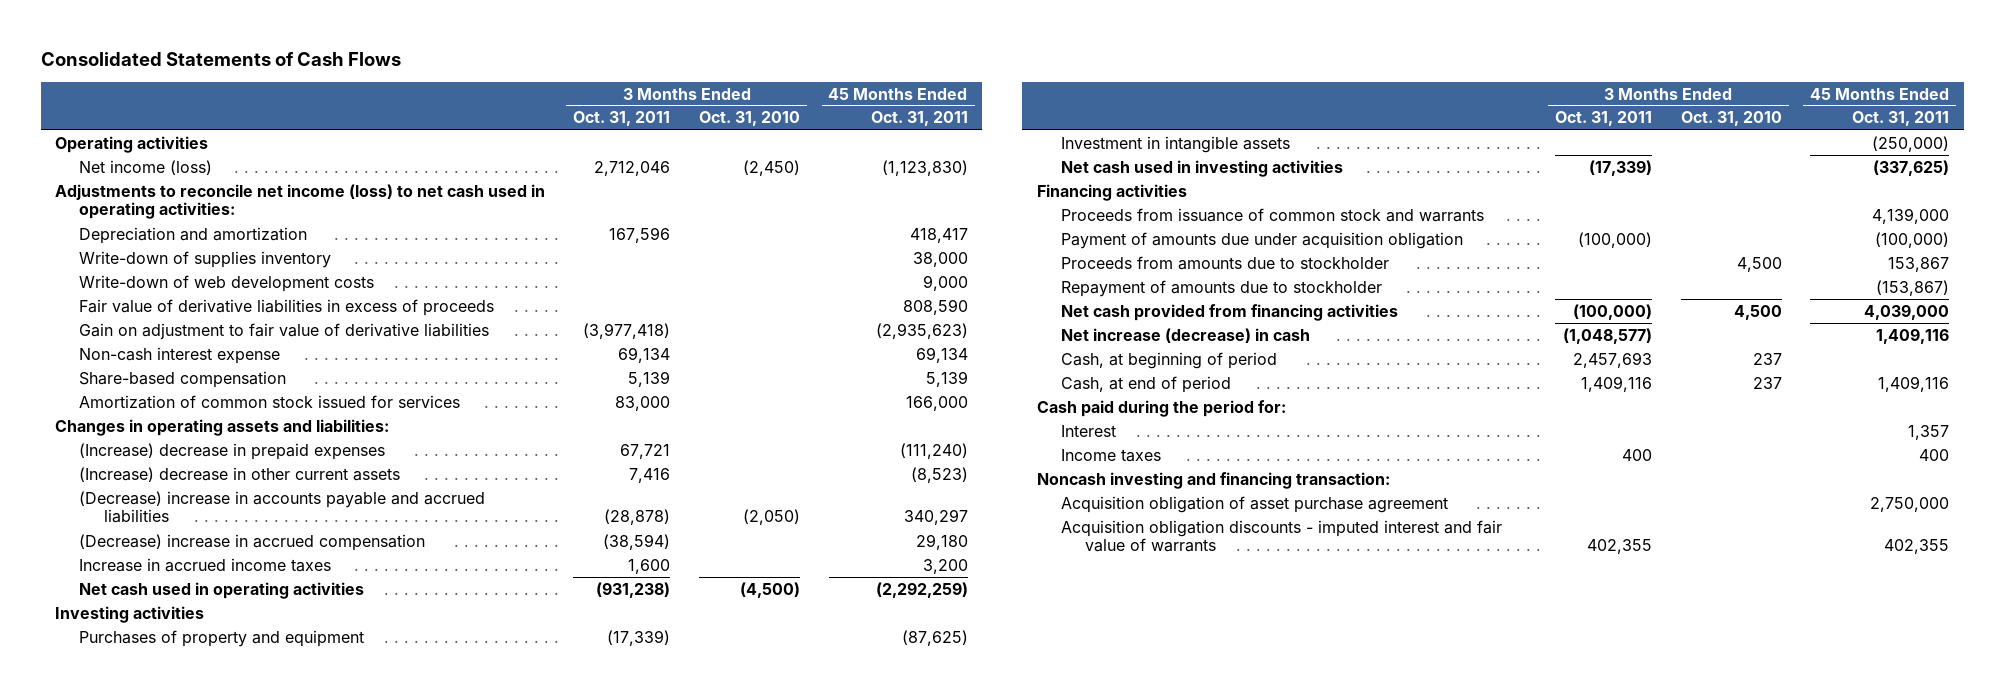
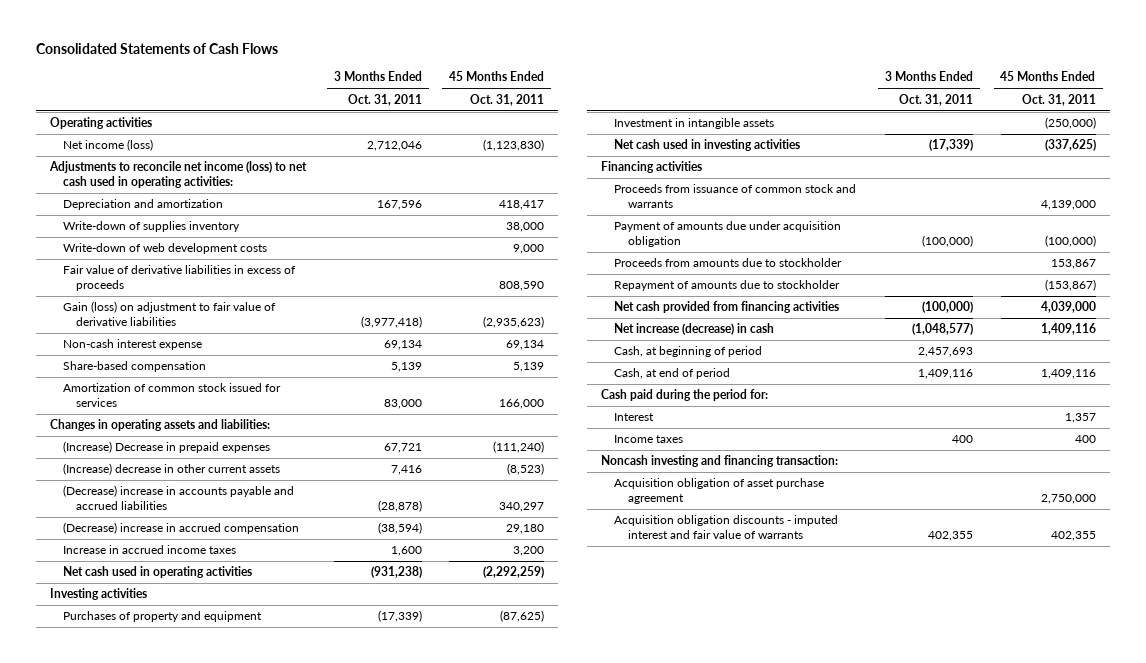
- | 3 Months Ended Oct. 31, 2011 | 3 Months Ended Oct. 31, 2010 | 45 Months Ended Oct. 31, 2011
+ | 3 Months Ended Oct. 31, 2011 | 45 Months Ended Oct. 31, 2011
- Gain on adjustment to fair value of derivative liabilities | (3,977,418) | | (2,935,623)
+ Gain (loss) on adjustment to fair value of derivative liabilities | (3,977,418) | (2,935,623)
- (Increase) decrease in prepaid expenses | 67,721 | | (111,240)
+ (Increase) Decrease in prepaid expenses | 67,721 | (111,240)

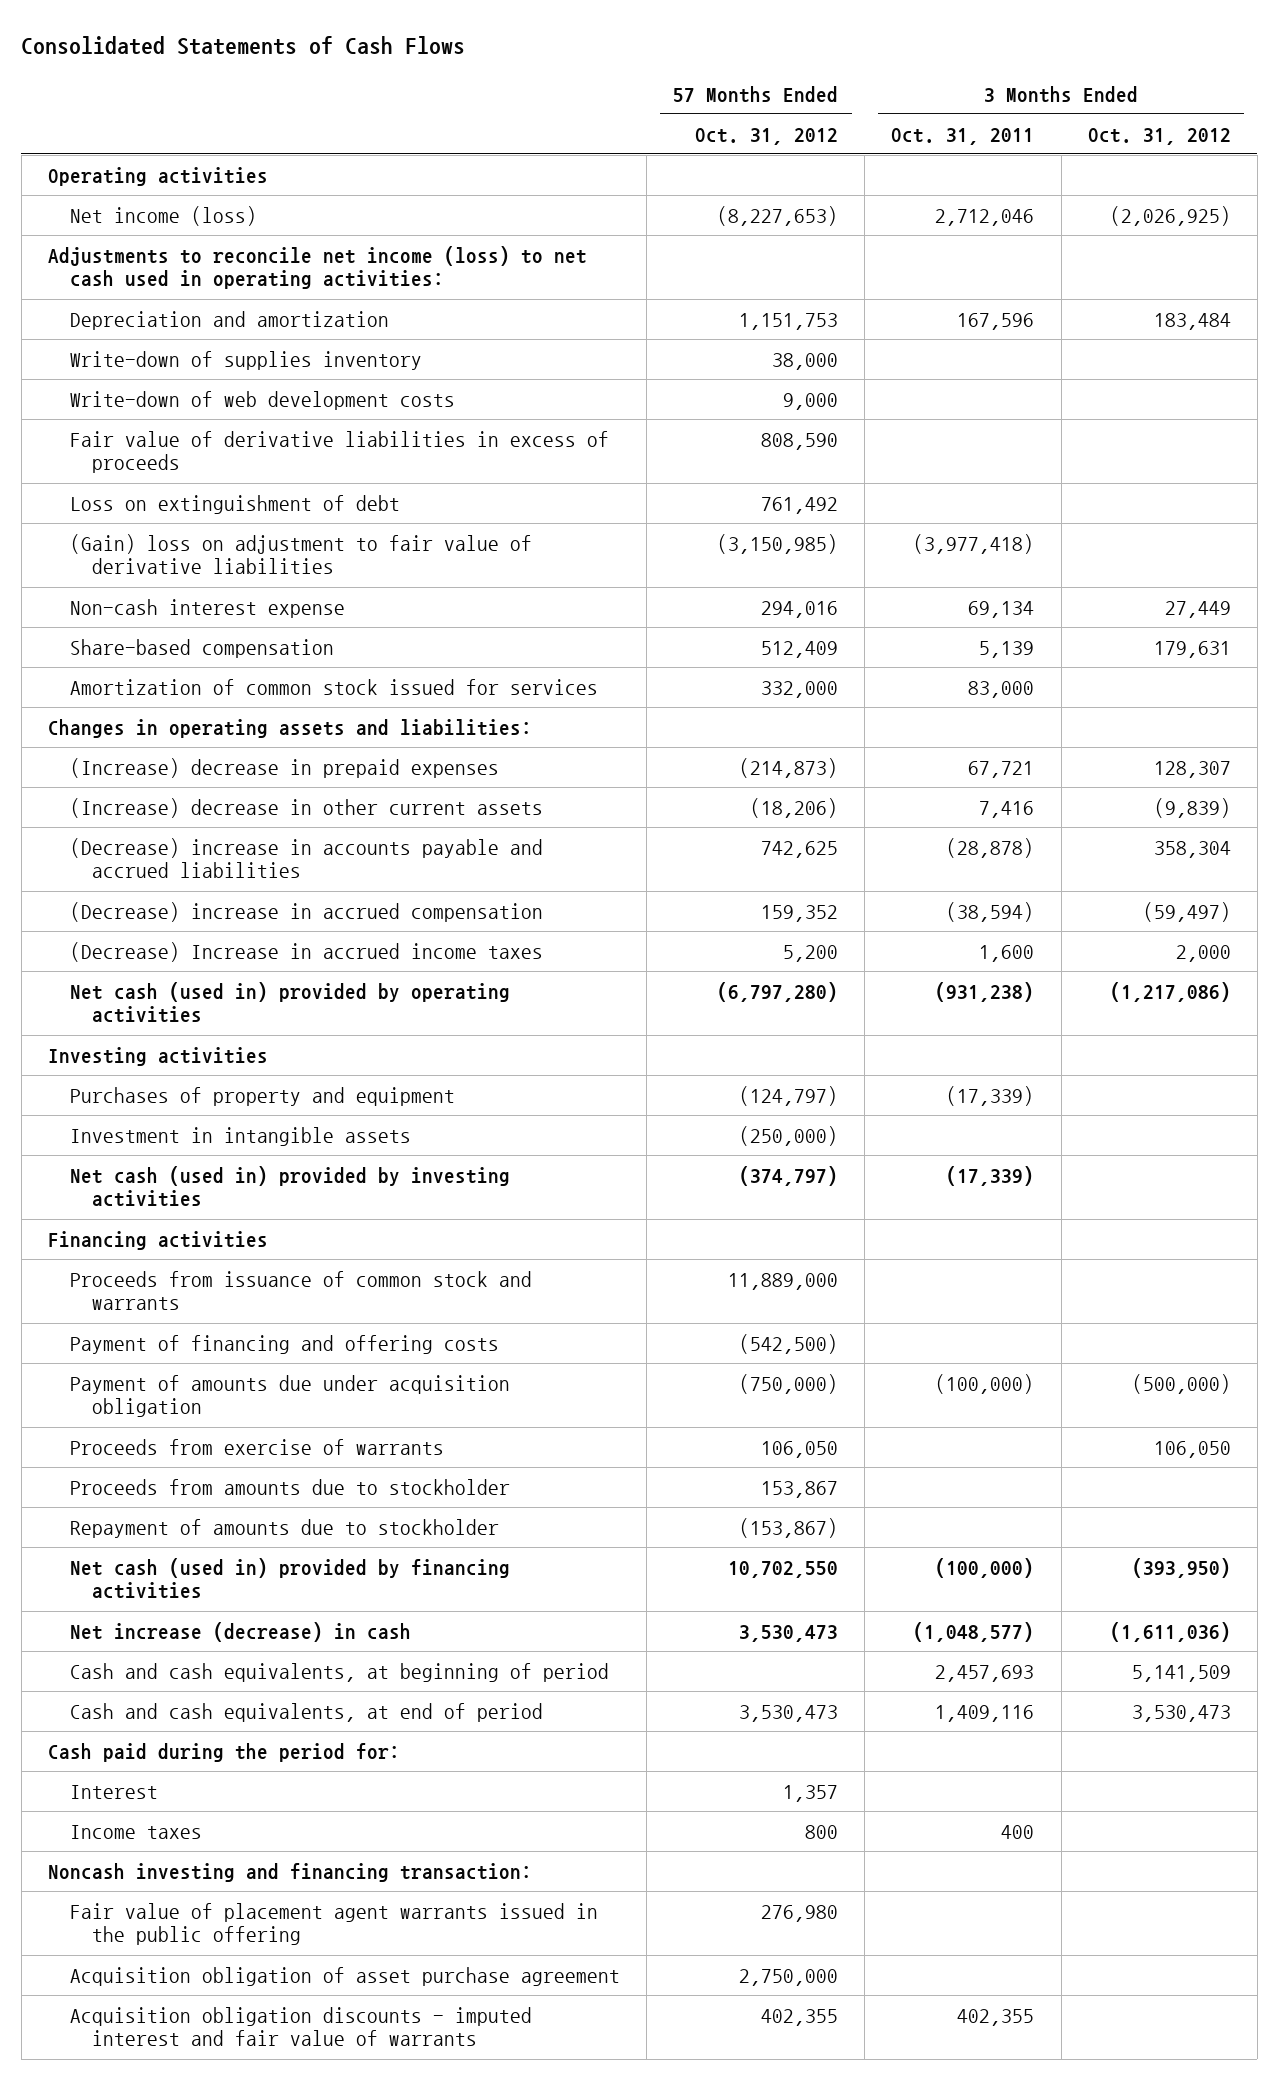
- | 3 Months Ended Oct. 31, 2011 | 45 Months Ended Oct. 31, 2011
+ | 57 Months Ended Oct. 31, 2012 | 3 Months Ended Oct. 31, 2011 | 3 Months Ended Oct. 31, 2012
- Gain (loss) on adjustment to fair value of derivative liabilities | (3,977,418) | (2,935,623)
+ Loss on extinguishment of debt | 761,492 | |
+ (Gain) loss on adjustment to fair value of derivative liabilities | (3,150,985) | (3,977,418) |
- (Increase) Decrease in prepaid expenses | 67,721 | (111,240)
+ (Increase) decrease in prepaid expenses | (214,873) | 67,721 | 128,307
- Increase in accrued income taxes | 1,600 | 3,200
- Net cash used in operating activities | (931,238) | (2,292,259)
+ (Decrease) Increase in accrued income taxes | 5,200 | 1,600 | 2,000
+ Net cash (used in) provided by operating activities | (6,797,280) | (931,238) | (1,217,086)
- Net cash used in investing activities | (17,339) | (337,625)
+ Net cash (used in) provided by investing activities | (374,797) | (17,339) |
+ Payment of financing and offering costs | (542,500) | |
+ Proceeds from exercise of warrants | 106,050 | | 106,050
- Net cash provided from financing activities | (100,000) | 4,039,000
+ Net cash (used in) provided by financing activities | 10,702,550 | (100,000) | (393,950)
- Cash, at beginning of period | 2,457,693 |
- Cash, at end of period | 1,409,116 | 1,409,116
+ Cash and cash equivalents, at beginning of period | | 2,457,693 | 5,141,509
+ Cash and cash equivalents, at end of period | 3,530,473 | 1,409,116 | 3,530,473
+ Fair value of placement agent warrants issued in the public offering | 276,980 | |

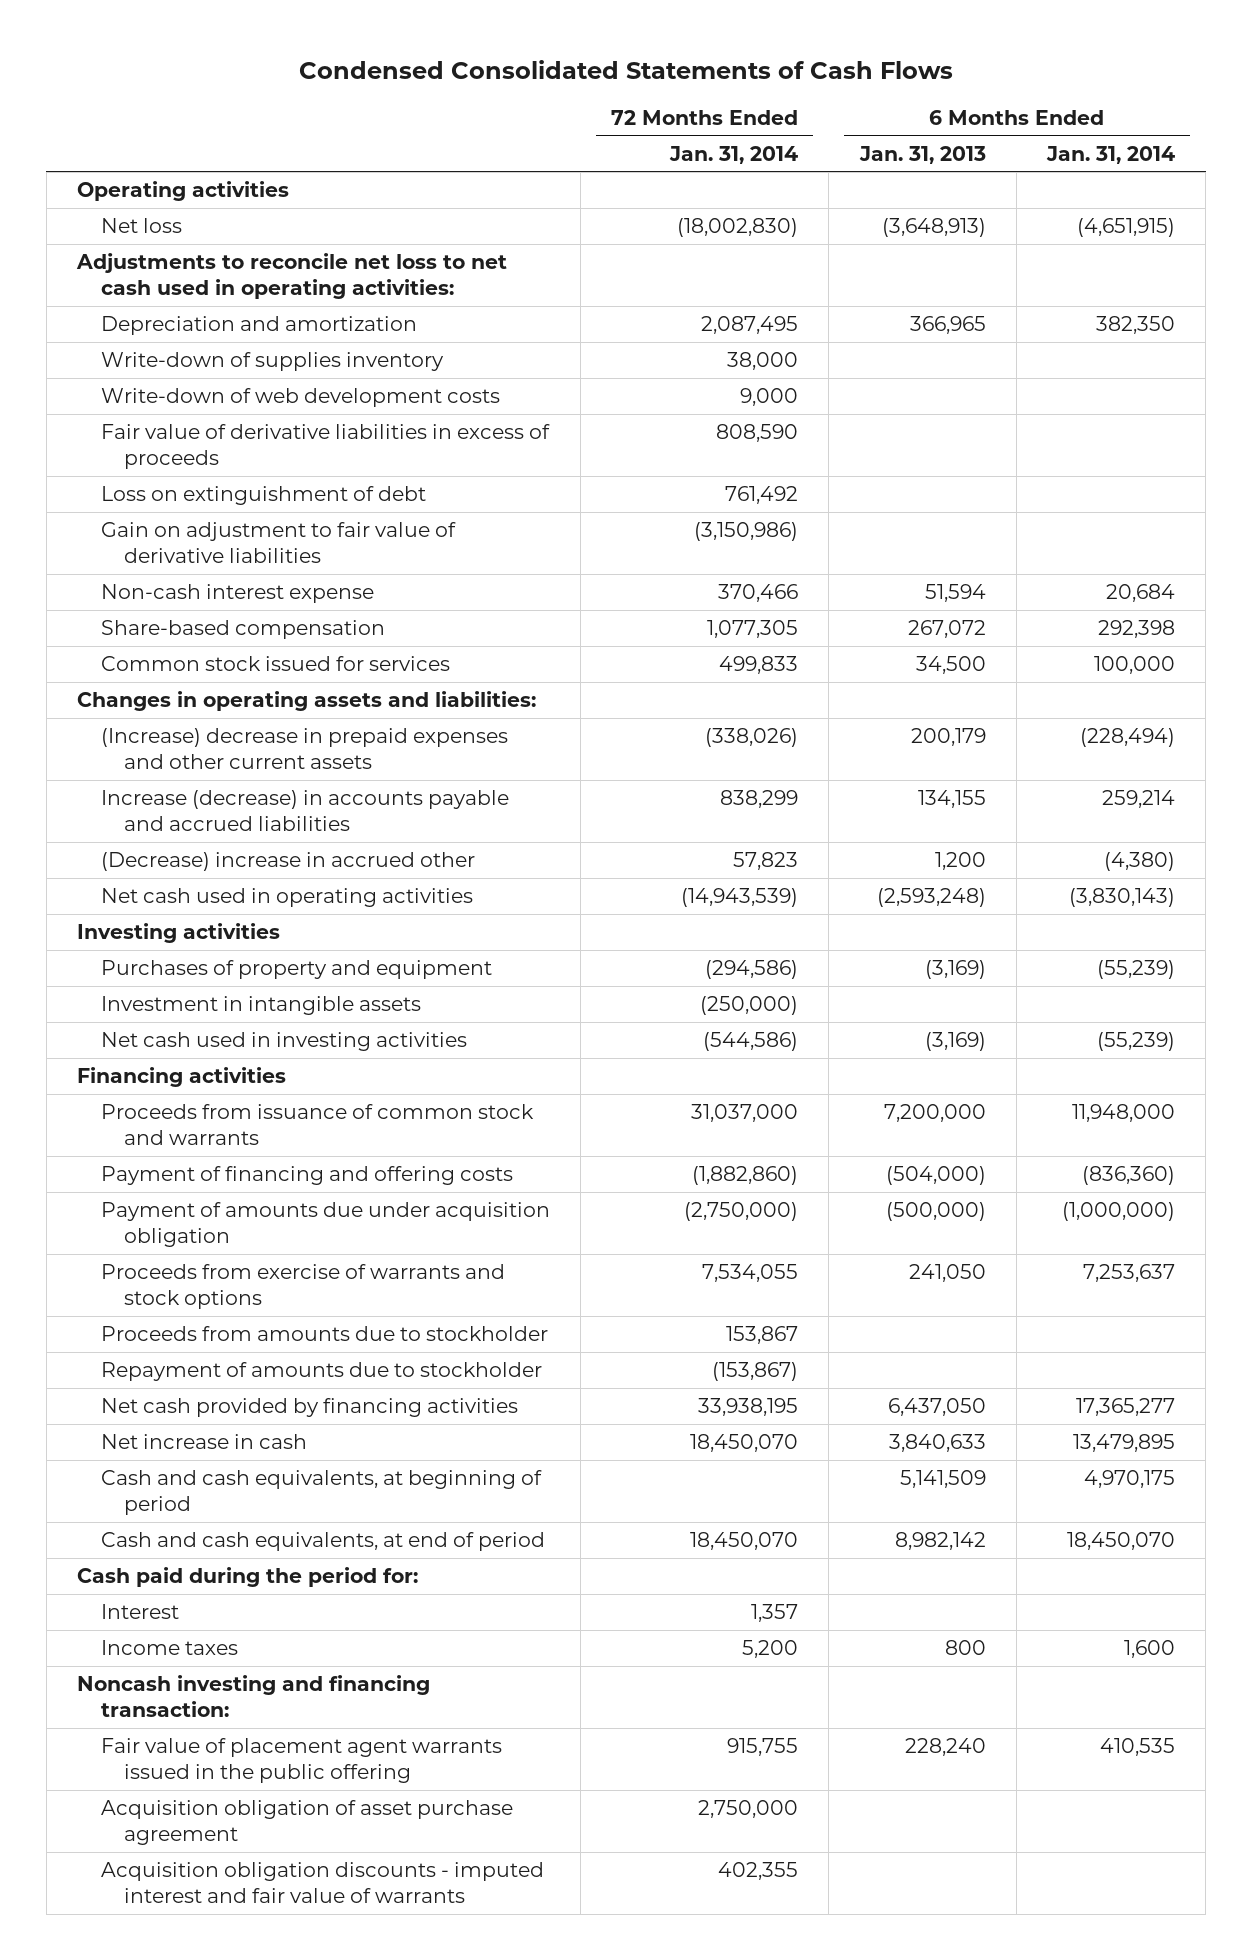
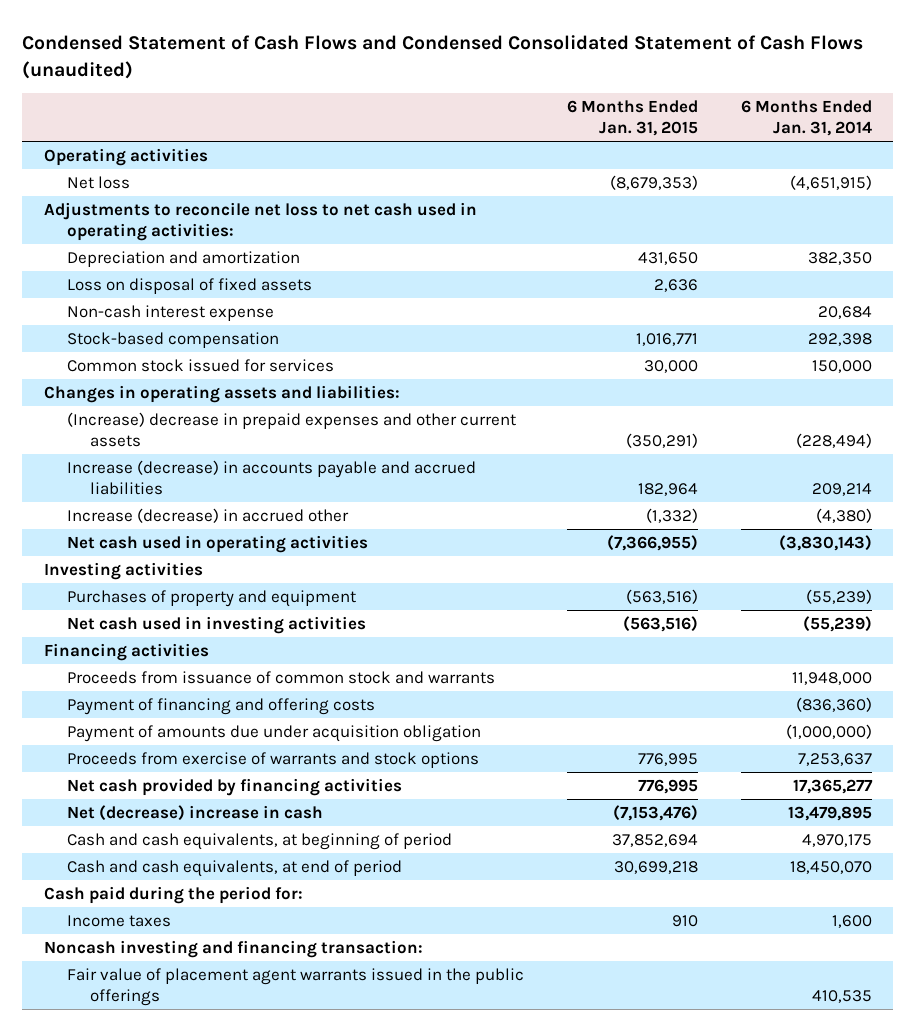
- Condensed Consolidated Statements of Cash Flows
+ Condensed Statement of Cash Flows and Condensed Consolidated Statement of Cash Flows (unaudited)
- | 72 Months Ended Jan. 31, 2014 | 6 Months Ended Jan. 31, 2013 | 6 Months Ended Jan. 31, 2014
+ | 6 Months Ended Jan. 31, 2015 | 6 Months Ended Jan. 31, 2014
- Write-down of supplies inventory | 38,000 | |
- Write-down of web development costs | 9,000 | |
- Fair value of derivative liabilities in excess of proceeds | 808,590 | |
- Loss on extinguishment of debt | 761,492 | |
- Gain on adjustment to fair value of derivative liabilities | (3,150,986) | |
+ Loss on disposal of fixed assets | 2,636 |
- Share-based compensation | 1,077,305 | 267,072 | 292,398
- Common stock issued for services | 499,833 | 34,500 | 100,000
+ Stock-based compensation | 1,016,771 | 292,398
+ Common stock issued for services | 30,000 | 150,000
- Increase (decrease) in accounts payable and accrued liabilities | 838,299 | 134,155 | 259,214
- (Decrease) increase in accrued other | 57,823 | 1,200 | (4,380)
+ Increase (decrease) in accounts payable and accrued liabilities | 182,964 | 209,214
+ Increase (decrease) in accrued other | (1,332) | (4,380)
- Investment in intangible assets | (250,000) | |
- Proceeds from amounts due to stockholder | 153,867 | |
- Repayment of amounts due to stockholder | (153,867) | |
- Net increase in cash | 18,450,070 | 3,840,633 | 13,479,895
+ Net (decrease) increase in cash | (7,153,476) | 13,479,895
- Interest | 1,357 | |
- Fair value of placement agent warrants issued in the public offering | 915,755 | 228,240 | 410,535
- Acquisition obligation of asset purchase agreement | 2,750,000 | |
- Acquisition obligation discounts - imputed interest and fair value of warrants | 402,355 | |
+ Fair value of placement agent warrants issued in the public offerings | | 410,535

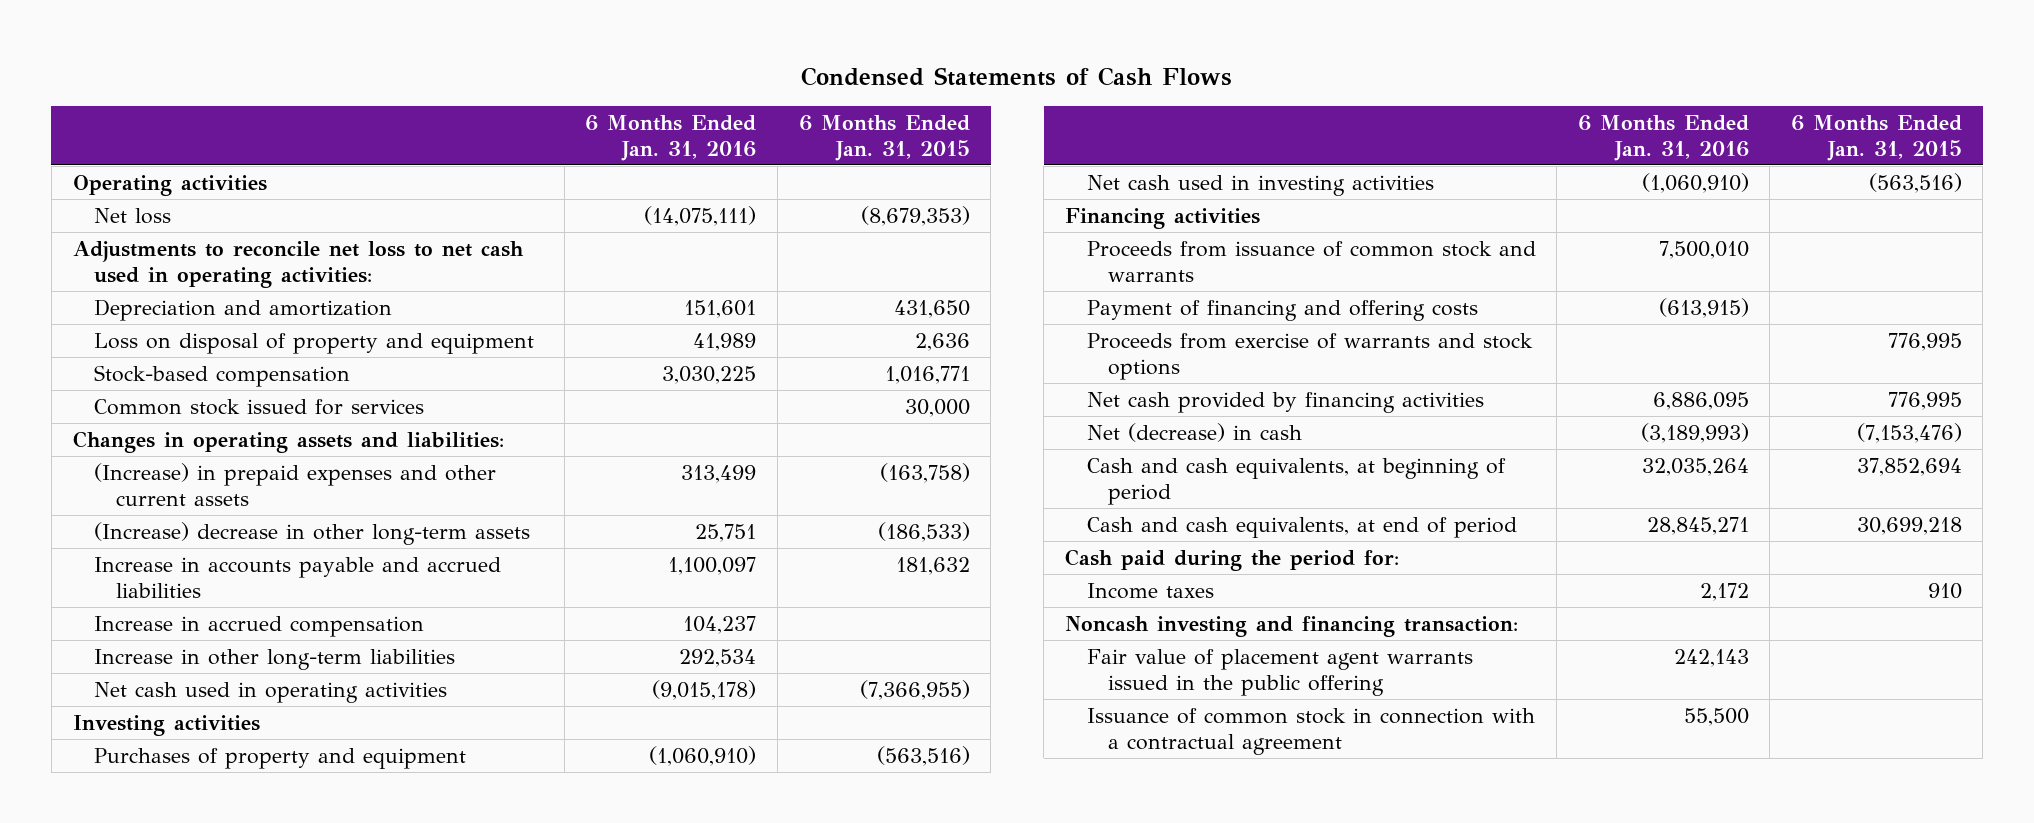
- Condensed Statement of Cash Flows and Condensed Consolidated Statement of Cash Flows (unaudited)
+ Condensed Statements of Cash Flows
- | 6 Months Ended Jan. 31, 2015 | 6 Months Ended Jan. 31, 2014
+ | 6 Months Ended Jan. 31, 2016 | 6 Months Ended Jan. 31, 2015
- Loss on disposal of fixed assets | 2,636 |
- Non-cash interest expense | | 20,684
+ Loss on disposal of property and equipment | 41,989 | 2,636
- (Increase) decrease in prepaid expenses and other current assets | (350,291) | (228,494)
- Increase (decrease) in accounts payable and accrued liabilities | 182,964 | 209,214
- Increase (decrease) in accrued other | (1,332) | (4,380)
+ (Increase) in prepaid expenses and other current assets | 313,499 | (163,758)
+ (Increase) decrease in other long-term assets | 25,751 | (186,533)
+ Increase in accounts payable and accrued liabilities | 1,100,097 | 181,632
+ Increase in accrued compensation | 104,237 |
+ Increase in other long-term liabilities | 292,534 |
- Payment of amounts due under acquisition obligation | | (1,000,000)
- Net (decrease) increase in cash | (7,153,476) | 13,479,895
+ Net (decrease) in cash | (3,189,993) | (7,153,476)
- Fair value of placement agent warrants issued in the public offerings | | 410,535
+ Fair value of placement agent warrants issued in the public offering | 242,143 |
+ Issuance of common stock in connection with a contractual agreement | 55,500 |

